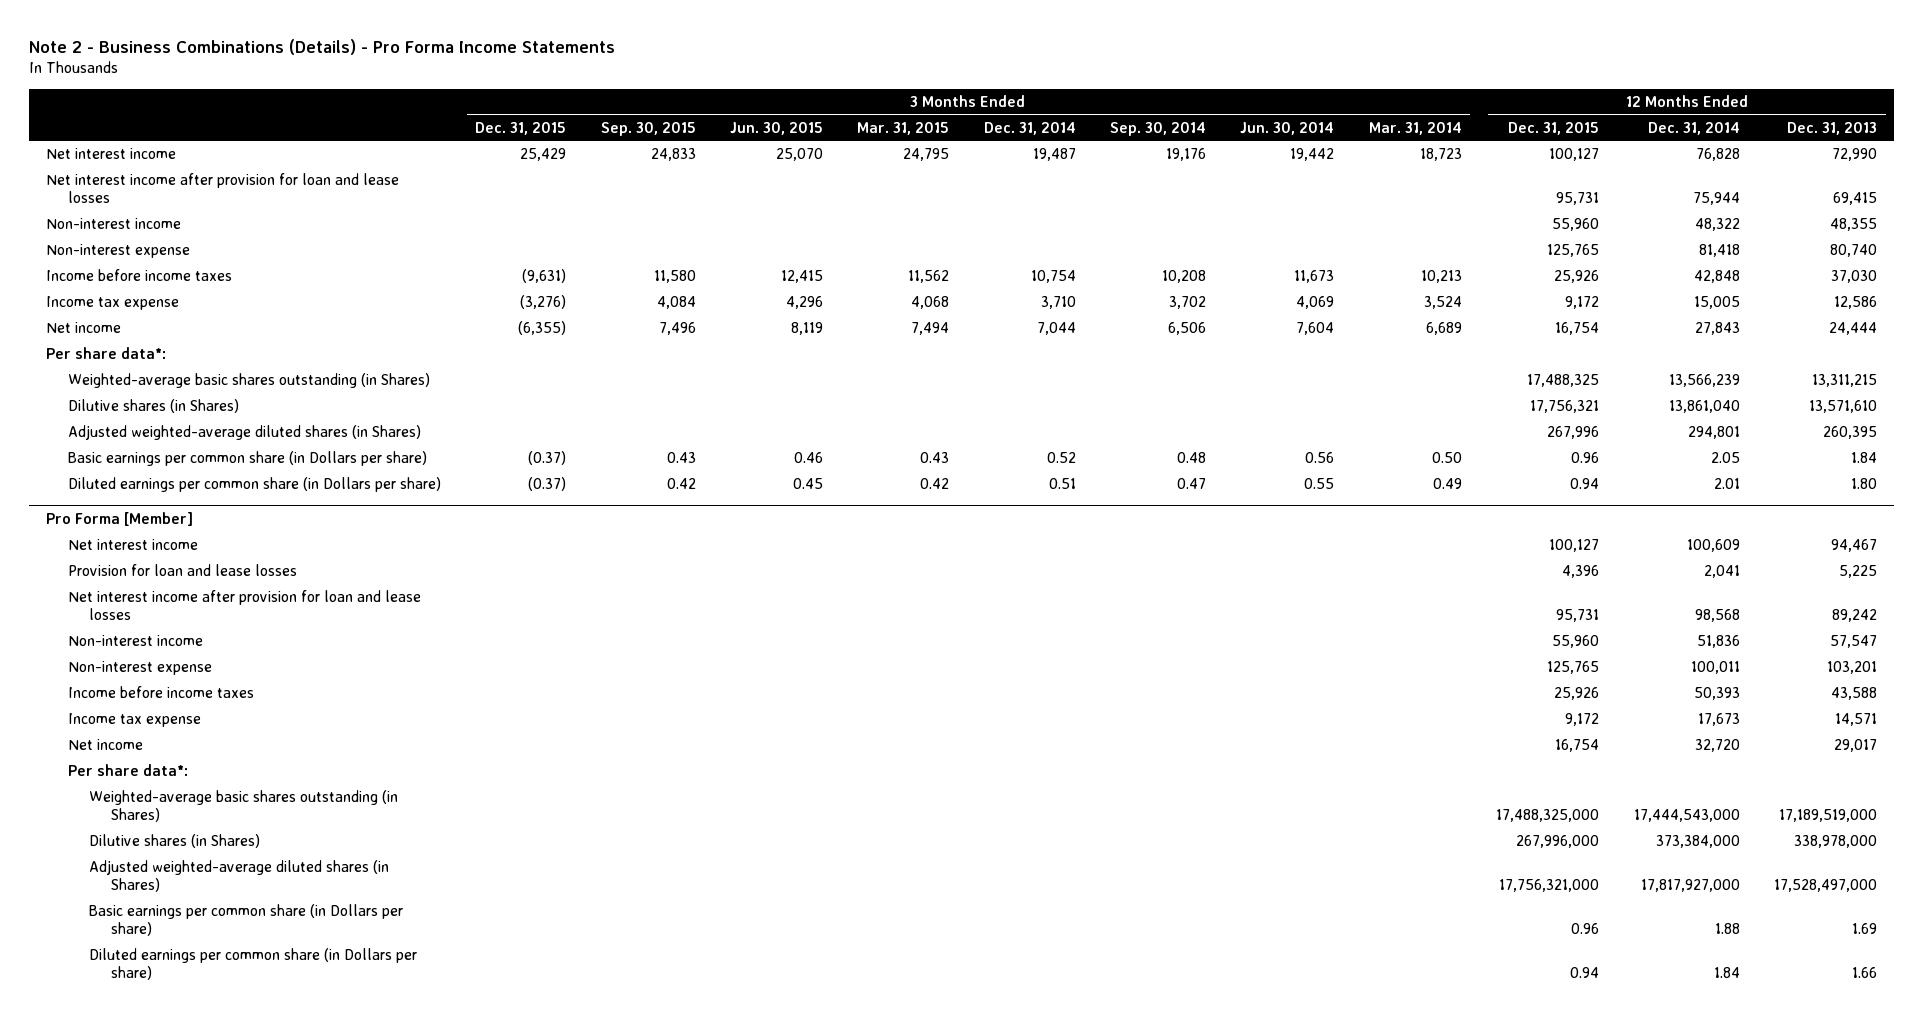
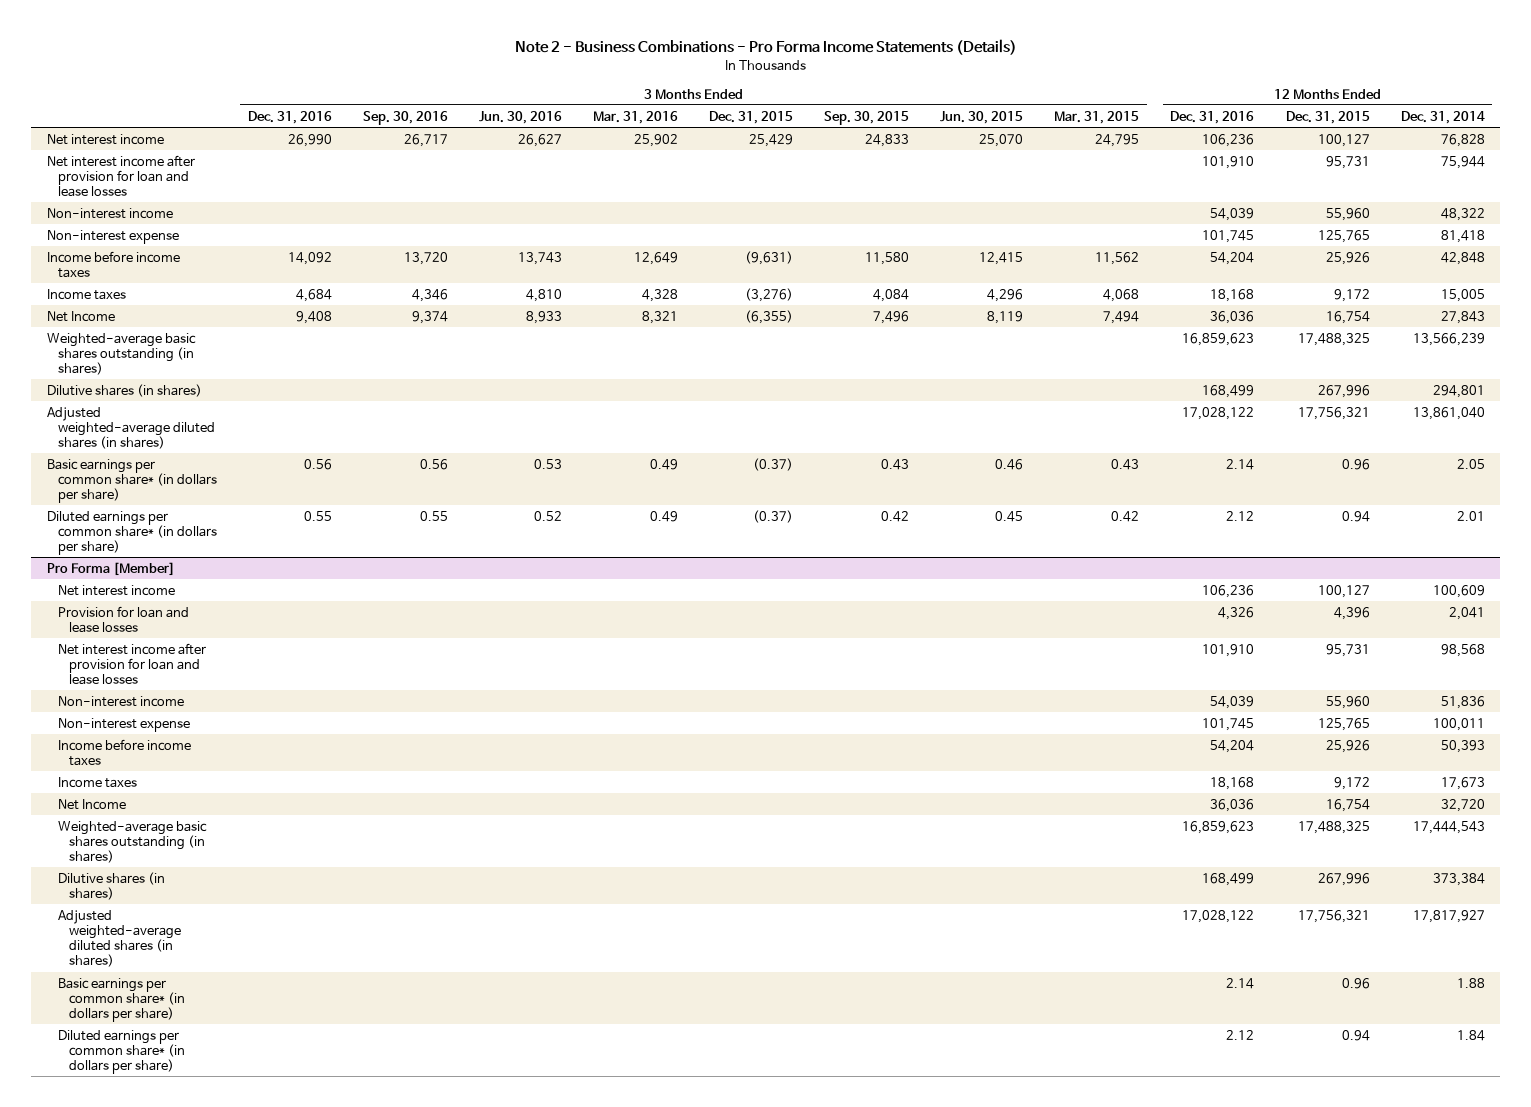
- Note 2 - Business Combinations (Details) - Pro Forma Income Statements
+ Note 2 - Business Combinations - Pro Forma Income Statements (Details)
- | 3 Months Ended Dec. 31, 2015 | 3 Months Ended Sep. 30, 2015 | 3 Months Ended Jun. 30, 2015 | 3 Months Ended Mar. 31, 2015 | 3 Months Ended Dec. 31, 2014 | 3 Months Ended Sep. 30, 2014 | 3 Months Ended Jun. 30, 2014 | 3 Months Ended Mar. 31, 2014 | 12 Months Ended Dec. 31, 2015 | 12 Months Ended Dec. 31, 2014 | 12 Months Ended Dec. 31, 2013
+ | 3 Months Ended Dec. 31, 2016 | 3 Months Ended Sep. 30, 2016 | 3 Months Ended Jun. 30, 2016 | 3 Months Ended Mar. 31, 2016 | 3 Months Ended Dec. 31, 2015 | 3 Months Ended Sep. 30, 2015 | 3 Months Ended Jun. 30, 2015 | 3 Months Ended Mar. 31, 2015 | 12 Months Ended Dec. 31, 2016 | 12 Months Ended Dec. 31, 2015 | 12 Months Ended Dec. 31, 2014
- Income tax expense | (3,276) | 4,084 | 4,296 | 4,068 | 3,710 | 3,702 | 4,069 | 3,524 | 9,172 | 15,005 | 12,586
- Net income | (6,355) | 7,496 | 8,119 | 7,494 | 7,044 | 6,506 | 7,604 | 6,689 | 16,754 | 27,843 | 24,444
- Per share data*:
- Weighted-average basic shares outstanding (in Shares) | | | | | | | | | 17,488,325 | 13,566,239 | 13,311,215
- Dilutive shares (in Shares) | | | | | | | | | 17,756,321 | 13,861,040 | 13,571,610
- Adjusted weighted-average diluted shares (in Shares) | | | | | | | | | 267,996 | 294,801 | 260,395
- Basic earnings per common share (in Dollars per share) | (0.37) | 0.43 | 0.46 | 0.43 | 0.52 | 0.48 | 0.56 | 0.50 | 0.96 | 2.05 | 1.84
- Diluted earnings per common share (in Dollars per share) | (0.37) | 0.42 | 0.45 | 0.42 | 0.51 | 0.47 | 0.55 | 0.49 | 0.94 | 2.01 | 1.80
+ Income taxes | 4,684 | 4,346 | 4,810 | 4,328 | (3,276) | 4,084 | 4,296 | 4,068 | 18,168 | 9,172 | 15,005
+ Net Income | 9,408 | 9,374 | 8,933 | 8,321 | (6,355) | 7,496 | 8,119 | 7,494 | 36,036 | 16,754 | 27,843
+ Weighted-average basic shares outstanding (in shares) | | | | | | | | | 16,859,623 | 17,488,325 | 13,566,239
+ Dilutive shares (in shares) | | | | | | | | | 168,499 | 267,996 | 294,801
+ Adjusted weighted-average diluted shares (in shares) | | | | | | | | | 17,028,122 | 17,756,321 | 13,861,040
+ Basic earnings per common share* (in dollars per share) | 0.56 | 0.56 | 0.53 | 0.49 | (0.37) | 0.43 | 0.46 | 0.43 | 2.14 | 0.96 | 2.05
+ Diluted earnings per common share* (in dollars per share) | 0.55 | 0.55 | 0.52 | 0.49 | (0.37) | 0.42 | 0.45 | 0.42 | 2.12 | 0.94 | 2.01
@ Pro Forma [Member]
- Income tax expense | | | | | | | | | 9,172 | 17,673 | 14,571
- Net income | | | | | | | | | 16,754 | 32,720 | 29,017
- Per share data*:
- Weighted-average basic shares outstanding (in Shares) | | | | | | | | | 17,488,325,000 | 17,444,543,000 | 17,189,519,000
- Dilutive shares (in Shares) | | | | | | | | | 267,996,000 | 373,384,000 | 338,978,000
- Adjusted weighted-average diluted shares (in Shares) | | | | | | | | | 17,756,321,000 | 17,817,927,000 | 17,528,497,000
- Basic earnings per common share (in Dollars per share) | | | | | | | | | 0.96 | 1.88 | 1.69
- Diluted earnings per common share (in Dollars per share) | | | | | | | | | 0.94 | 1.84 | 1.66
+ Income taxes | | | | | | | | | 18,168 | 9,172 | 17,673
+ Net Income | | | | | | | | | 36,036 | 16,754 | 32,720
+ Weighted-average basic shares outstanding (in shares) | | | | | | | | | 16,859,623 | 17,488,325 | 17,444,543
+ Dilutive shares (in shares) | | | | | | | | | 168,499 | 267,996 | 373,384
+ Adjusted weighted-average diluted shares (in shares) | | | | | | | | | 17,028,122 | 17,756,321 | 17,817,927
+ Basic earnings per common share* (in dollars per share) | | | | | | | | | 2.14 | 0.96 | 1.88
+ Diluted earnings per common share* (in dollars per share) | | | | | | | | | 2.12 | 0.94 | 1.84

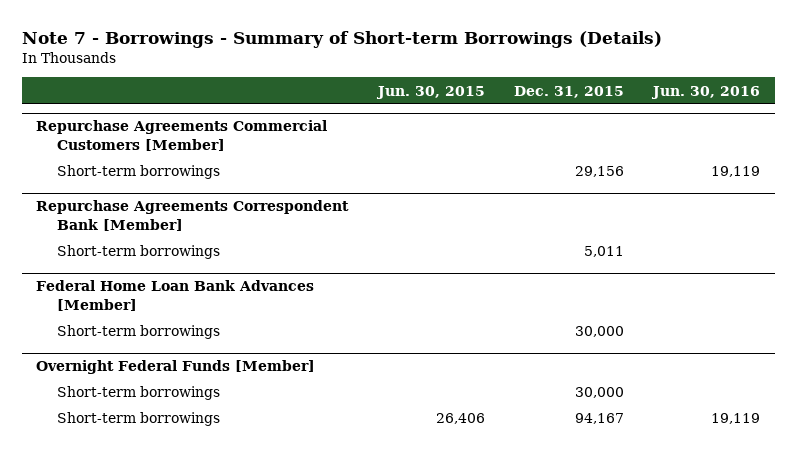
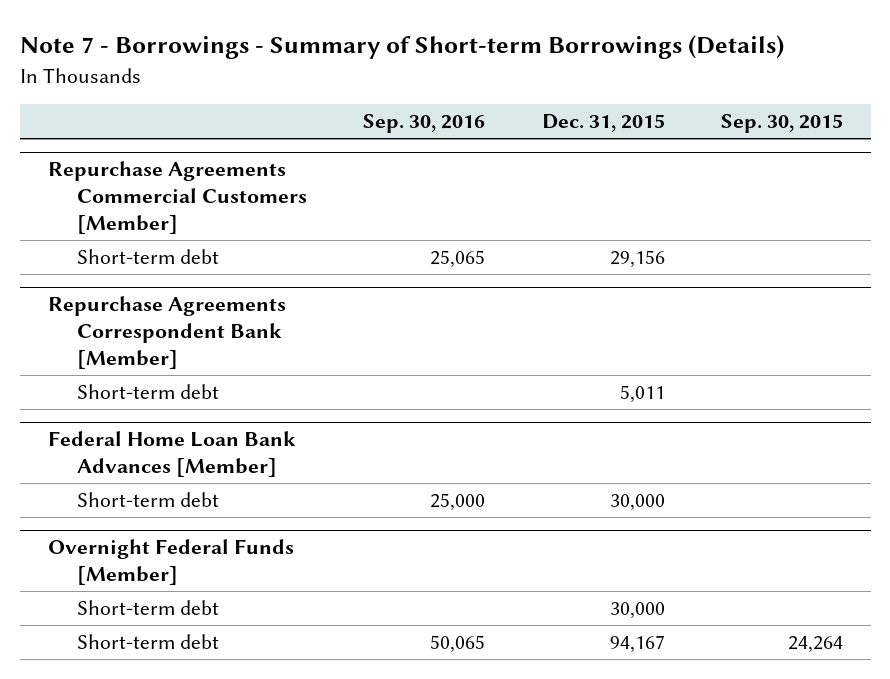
- | Jun. 30, 2015 | Dec. 31, 2015 | Jun. 30, 2016
+ | Sep. 30, 2016 | Dec. 31, 2015 | Sep. 30, 2015
@ Repurchase Agreements Commercial Customers [Member]
- Short-term borrowings | | 29,156 | 19,119
+ Short-term debt | 25,065 | 29,156 |
@ Repurchase Agreements Correspondent Bank [Member]
- Short-term borrowings | | 5,011 |
+ Short-term debt | | 5,011 |
@ Federal Home Loan Bank Advances [Member]
- Short-term borrowings | | 30,000 |
+ Short-term debt | 25,000 | 30,000 |
@ Overnight Federal Funds [Member]
- Short-term borrowings | | 30,000 |
- Short-term borrowings | 26,406 | 94,167 | 19,119
+ Short-term debt | | 30,000 |
+ Short-term debt | 50,065 | 94,167 | 24,264

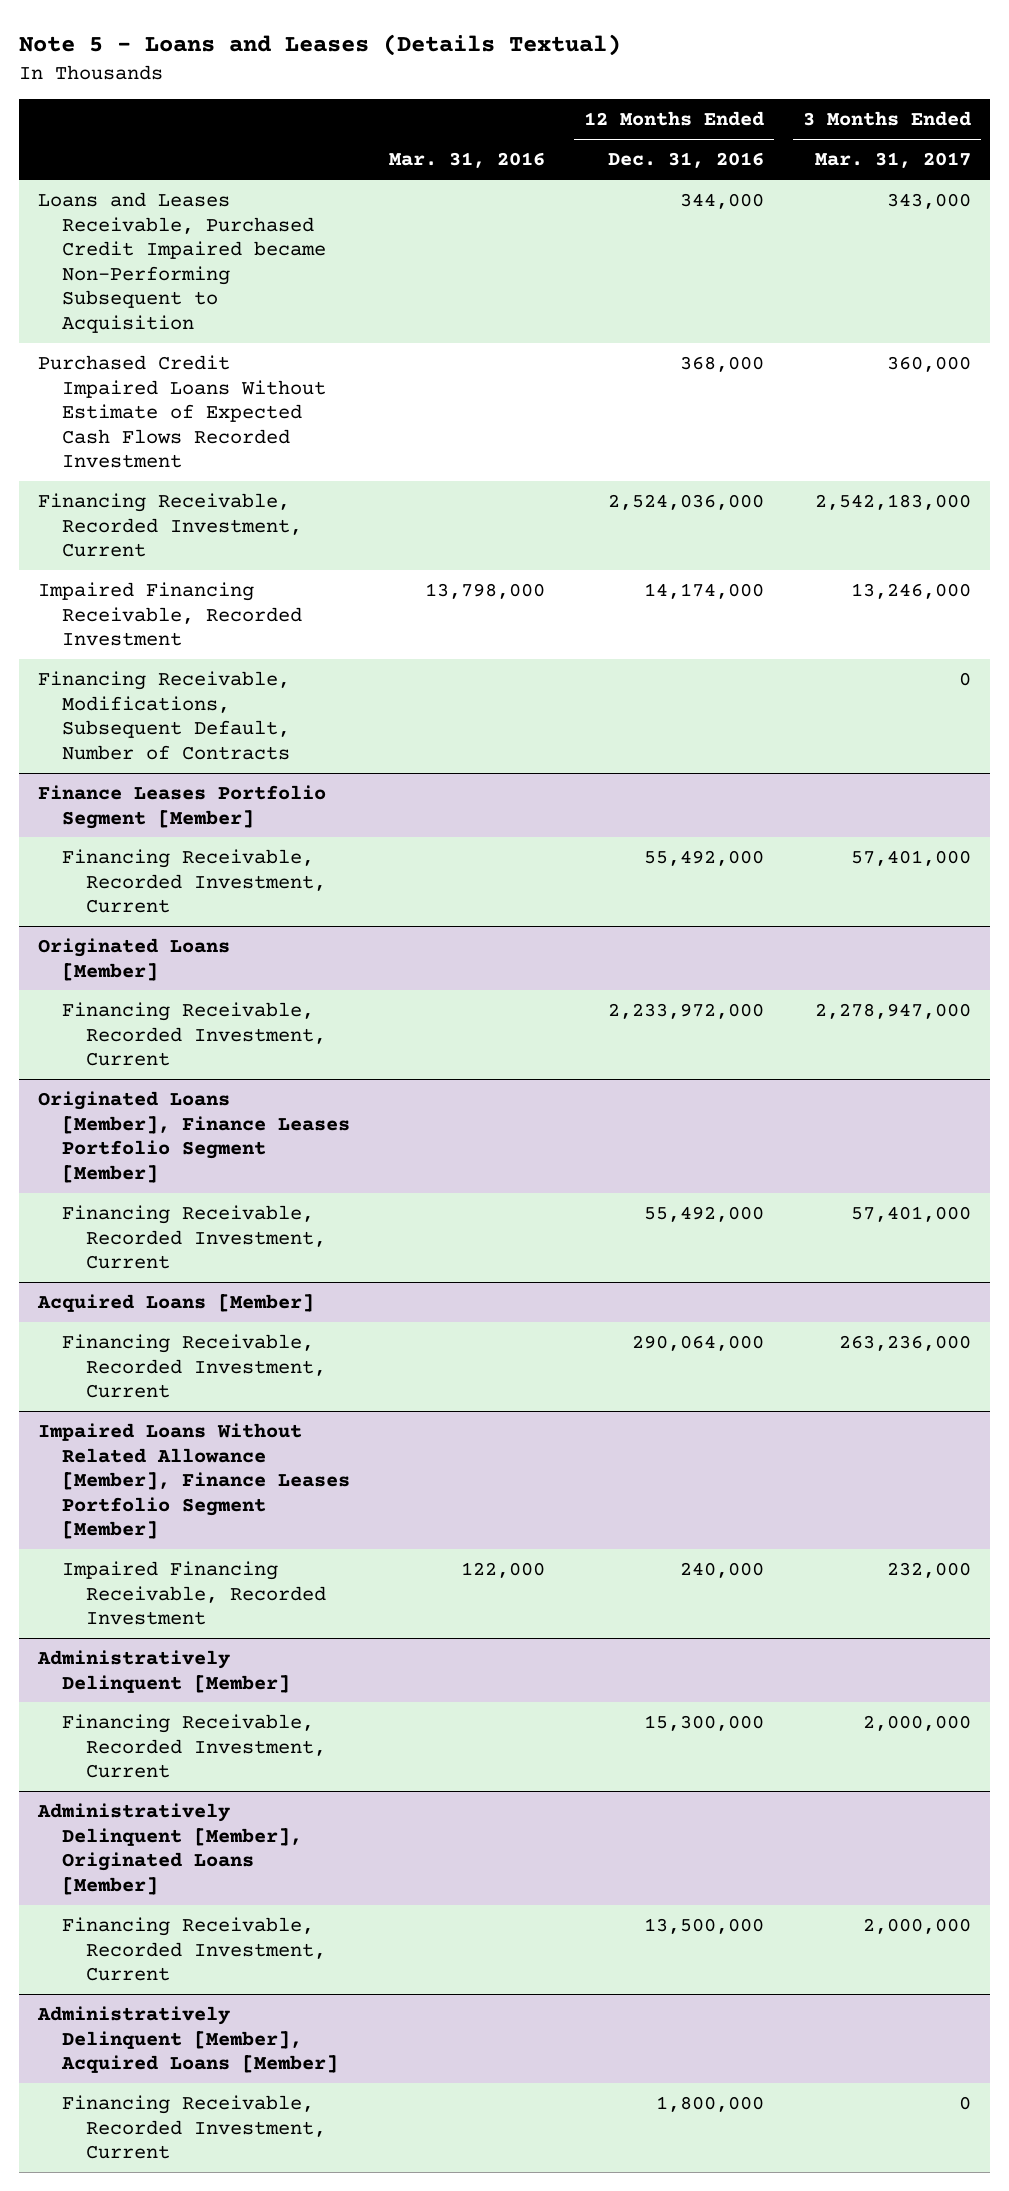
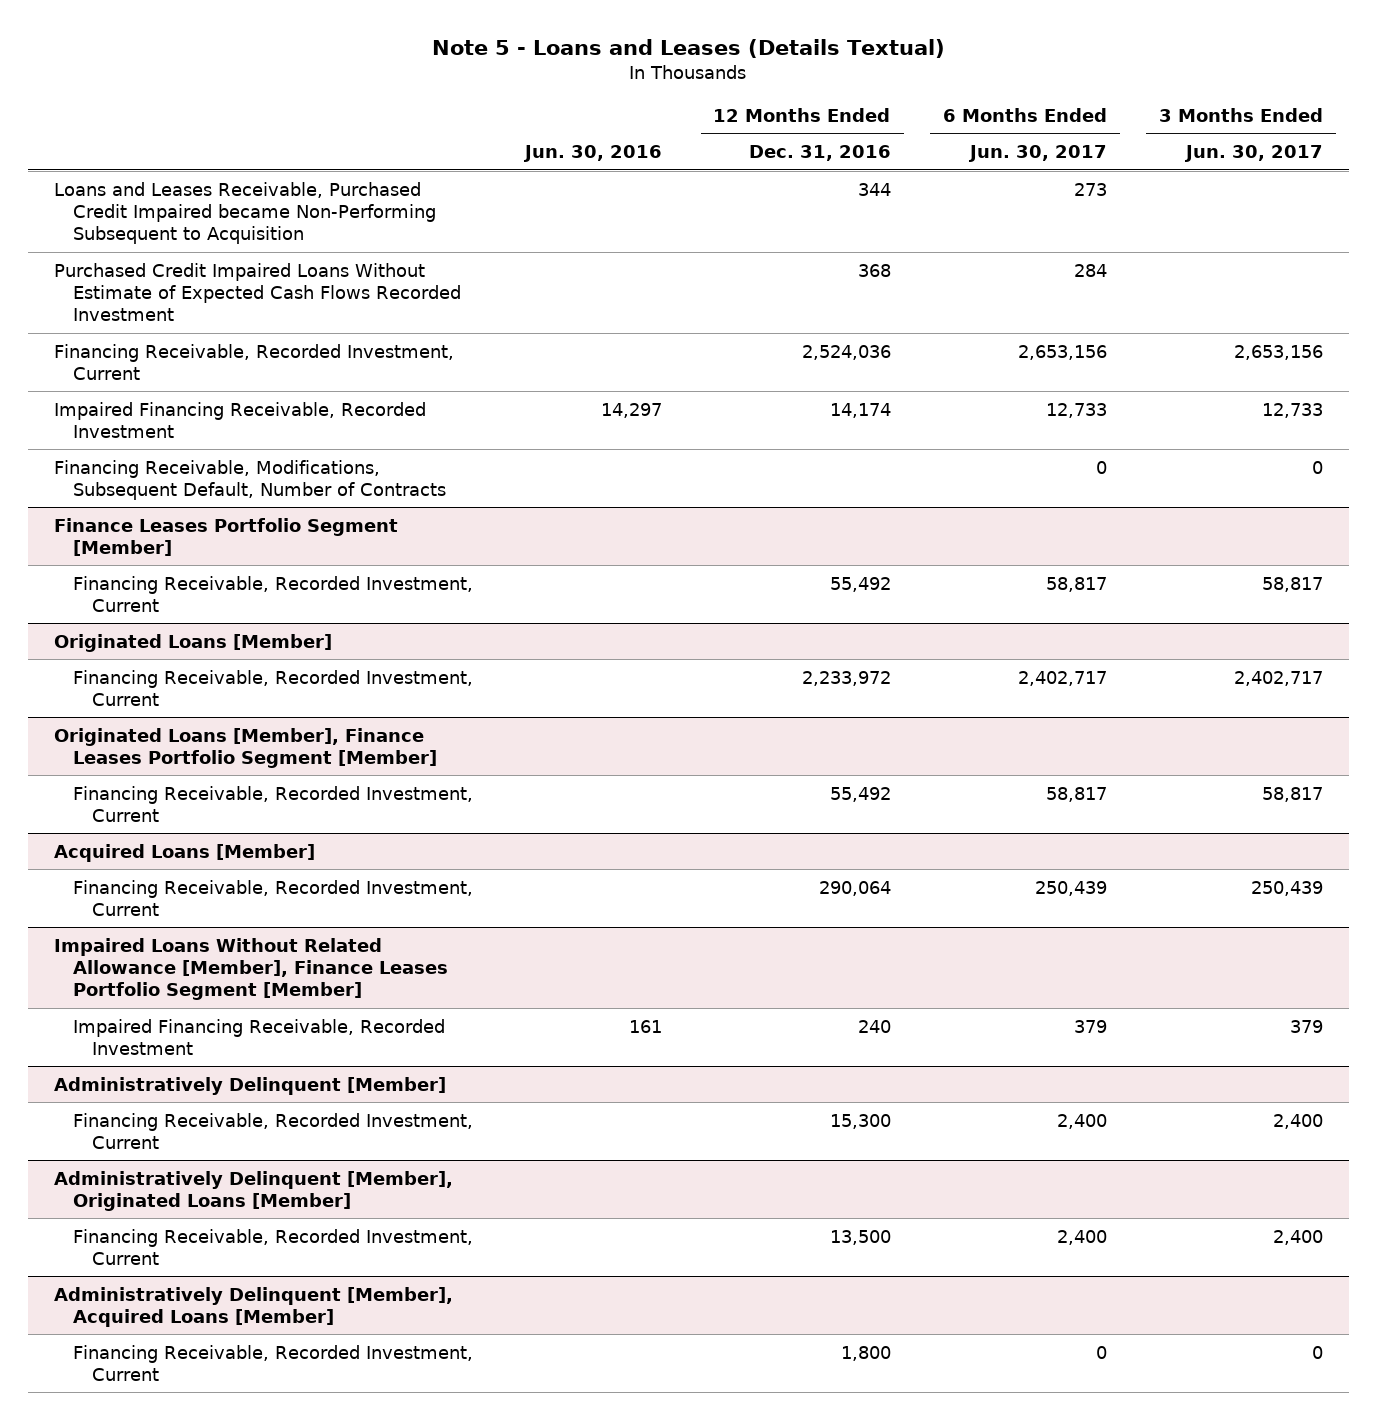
- | Mar. 31, 2016 | 12 Months Ended Dec. 31, 2016 | 3 Months Ended Mar. 31, 2017
+ | Jun. 30, 2016 | 12 Months Ended Dec. 31, 2016 | 6 Months Ended Jun. 30, 2017 | 3 Months Ended Jun. 30, 2017
- Loans and Leases Receivable, Purchased Credit Impaired became Non-Performing Subsequent to Acquisition | | 344,000 | 343,000
- Purchased Credit Impaired Loans Without Estimate of Expected Cash Flows Recorded Investment | | 368,000 | 360,000
- Financing Receivable, Recorded Investment, Current | | 2,524,036,000 | 2,542,183,000
- Impaired Financing Receivable, Recorded Investment | 13,798,000 | 14,174,000 | 13,246,000
+ Loans and Leases Receivable, Purchased Credit Impaired became Non-Performing Subsequent to Acquisition | | 344 | 273 |
+ Purchased Credit Impaired Loans Without Estimate of Expected Cash Flows Recorded Investment | | 368 | 284 |
+ Financing Receivable, Recorded Investment, Current | | 2,524,036 | 2,653,156 | 2,653,156
+ Impaired Financing Receivable, Recorded Investment | 14,297 | 14,174 | 12,733 | 12,733
@ Finance Leases Portfolio Segment [Member]
- Financing Receivable, Recorded Investment, Current | | 55,492,000 | 57,401,000
+ Financing Receivable, Recorded Investment, Current | | 55,492 | 58,817 | 58,817
@ Originated Loans [Member]
- Financing Receivable, Recorded Investment, Current | | 2,233,972,000 | 2,278,947,000
+ Financing Receivable, Recorded Investment, Current | | 2,233,972 | 2,402,717 | 2,402,717
@ Originated Loans [Member], Finance Leases Portfolio Segment [Member]
- Financing Receivable, Recorded Investment, Current | | 55,492,000 | 57,401,000
+ Financing Receivable, Recorded Investment, Current | | 55,492 | 58,817 | 58,817
@ Acquired Loans [Member]
- Financing Receivable, Recorded Investment, Current | | 290,064,000 | 263,236,000
+ Financing Receivable, Recorded Investment, Current | | 290,064 | 250,439 | 250,439
@ Impaired Loans Without Related Allowance [Member], Finance Leases Portfolio Segment [Member]
- Impaired Financing Receivable, Recorded Investment | 122,000 | 240,000 | 232,000
+ Impaired Financing Receivable, Recorded Investment | 161 | 240 | 379 | 379
@ Administratively Delinquent [Member]
- Financing Receivable, Recorded Investment, Current | | 15,300,000 | 2,000,000
+ Financing Receivable, Recorded Investment, Current | | 15,300 | 2,400 | 2,400
@ Administratively Delinquent [Member], Originated Loans [Member]
- Financing Receivable, Recorded Investment, Current | | 13,500,000 | 2,000,000
+ Financing Receivable, Recorded Investment, Current | | 13,500 | 2,400 | 2,400
@ Administratively Delinquent [Member], Acquired Loans [Member]
- Financing Receivable, Recorded Investment, Current | | 1,800,000 | 0
+ Financing Receivable, Recorded Investment, Current | | 1,800 | 0 | 0

